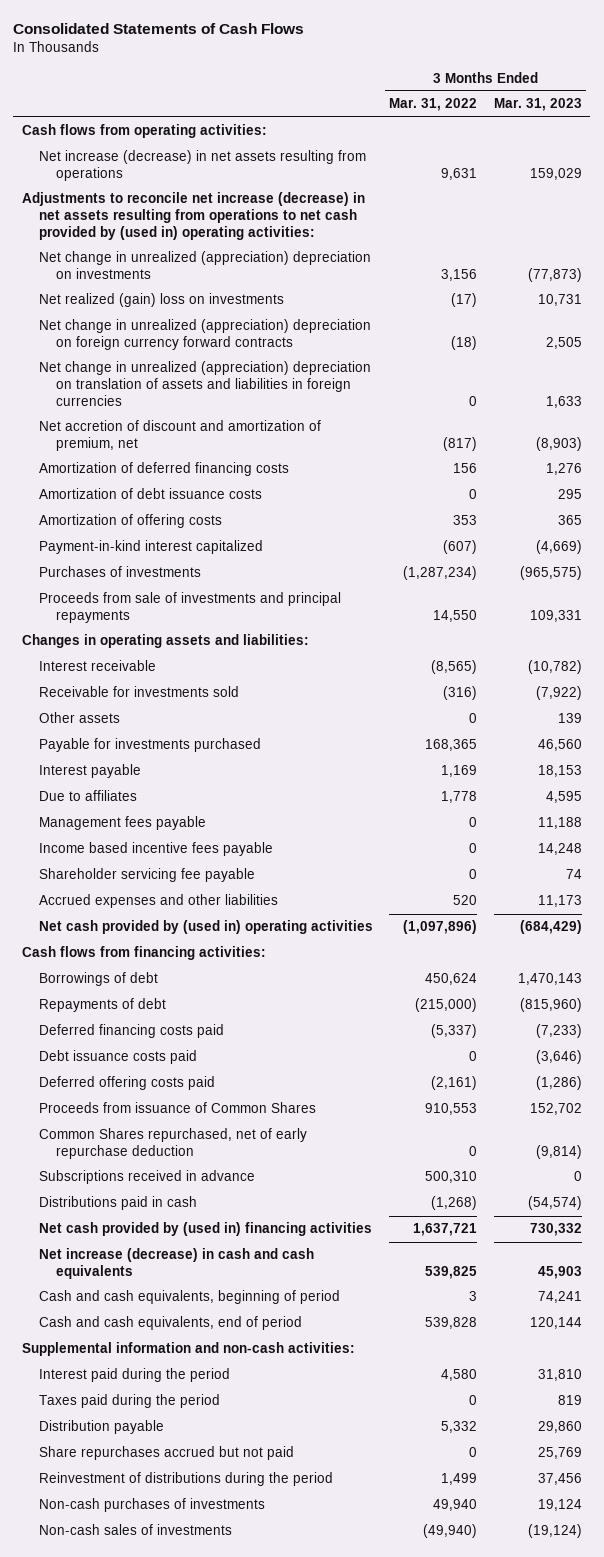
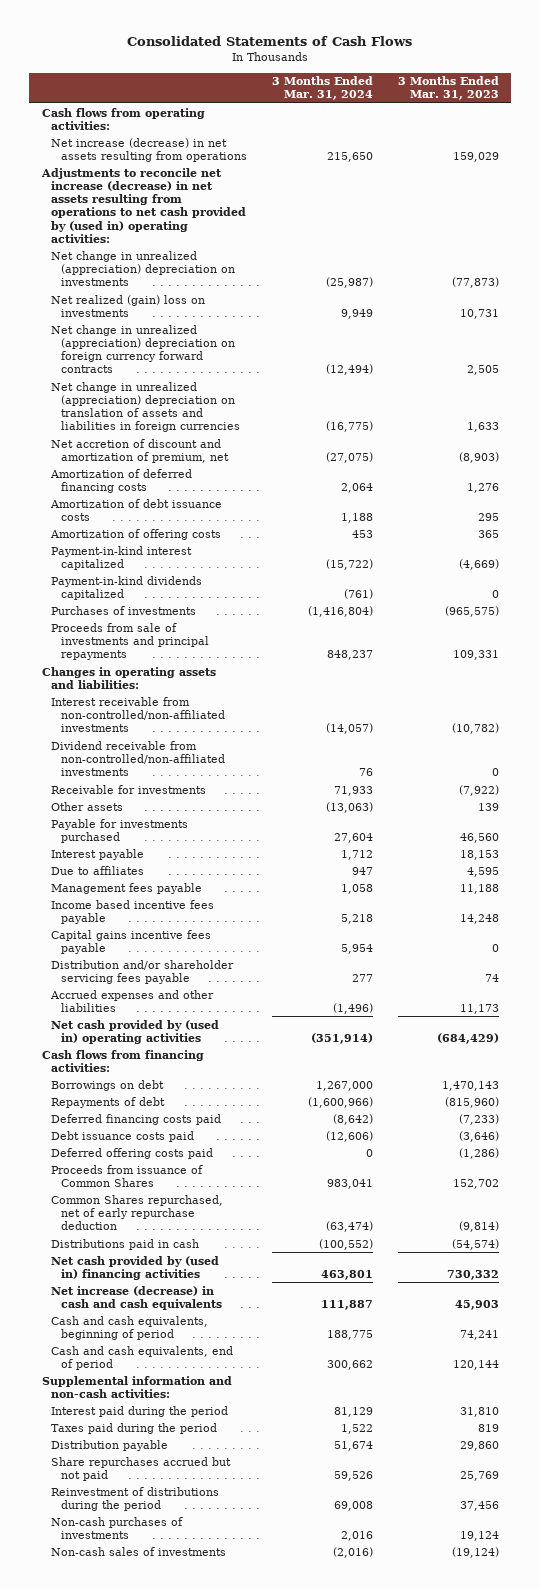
- | 3 Months Ended Mar. 31, 2022 | 3 Months Ended Mar. 31, 2023
+ | 3 Months Ended Mar. 31, 2024 | 3 Months Ended Mar. 31, 2023
+ Payment-in-kind dividends capitalized | (761) | 0
- Interest receivable | (8,565) | (10,782)
- Receivable for investments sold | (316) | (7,922)
+ Interest receivable from non-controlled/non-affiliated investments | (14,057) | (10,782)
+ Dividend receivable from non-controlled/non-affiliated investments | 76 | 0
+ Receivable for investments | 71,933 | (7,922)
- Shareholder servicing fee payable | 0 | 74
+ Capital gains incentive fees payable | 5,954 | 0
+ Distribution and/or shareholder servicing fees payable | 277 | 74
- Borrowings of debt | 450,624 | 1,470,143
+ Borrowings on debt | 1,267,000 | 1,470,143
- Subscriptions received in advance | 500,310 | 0

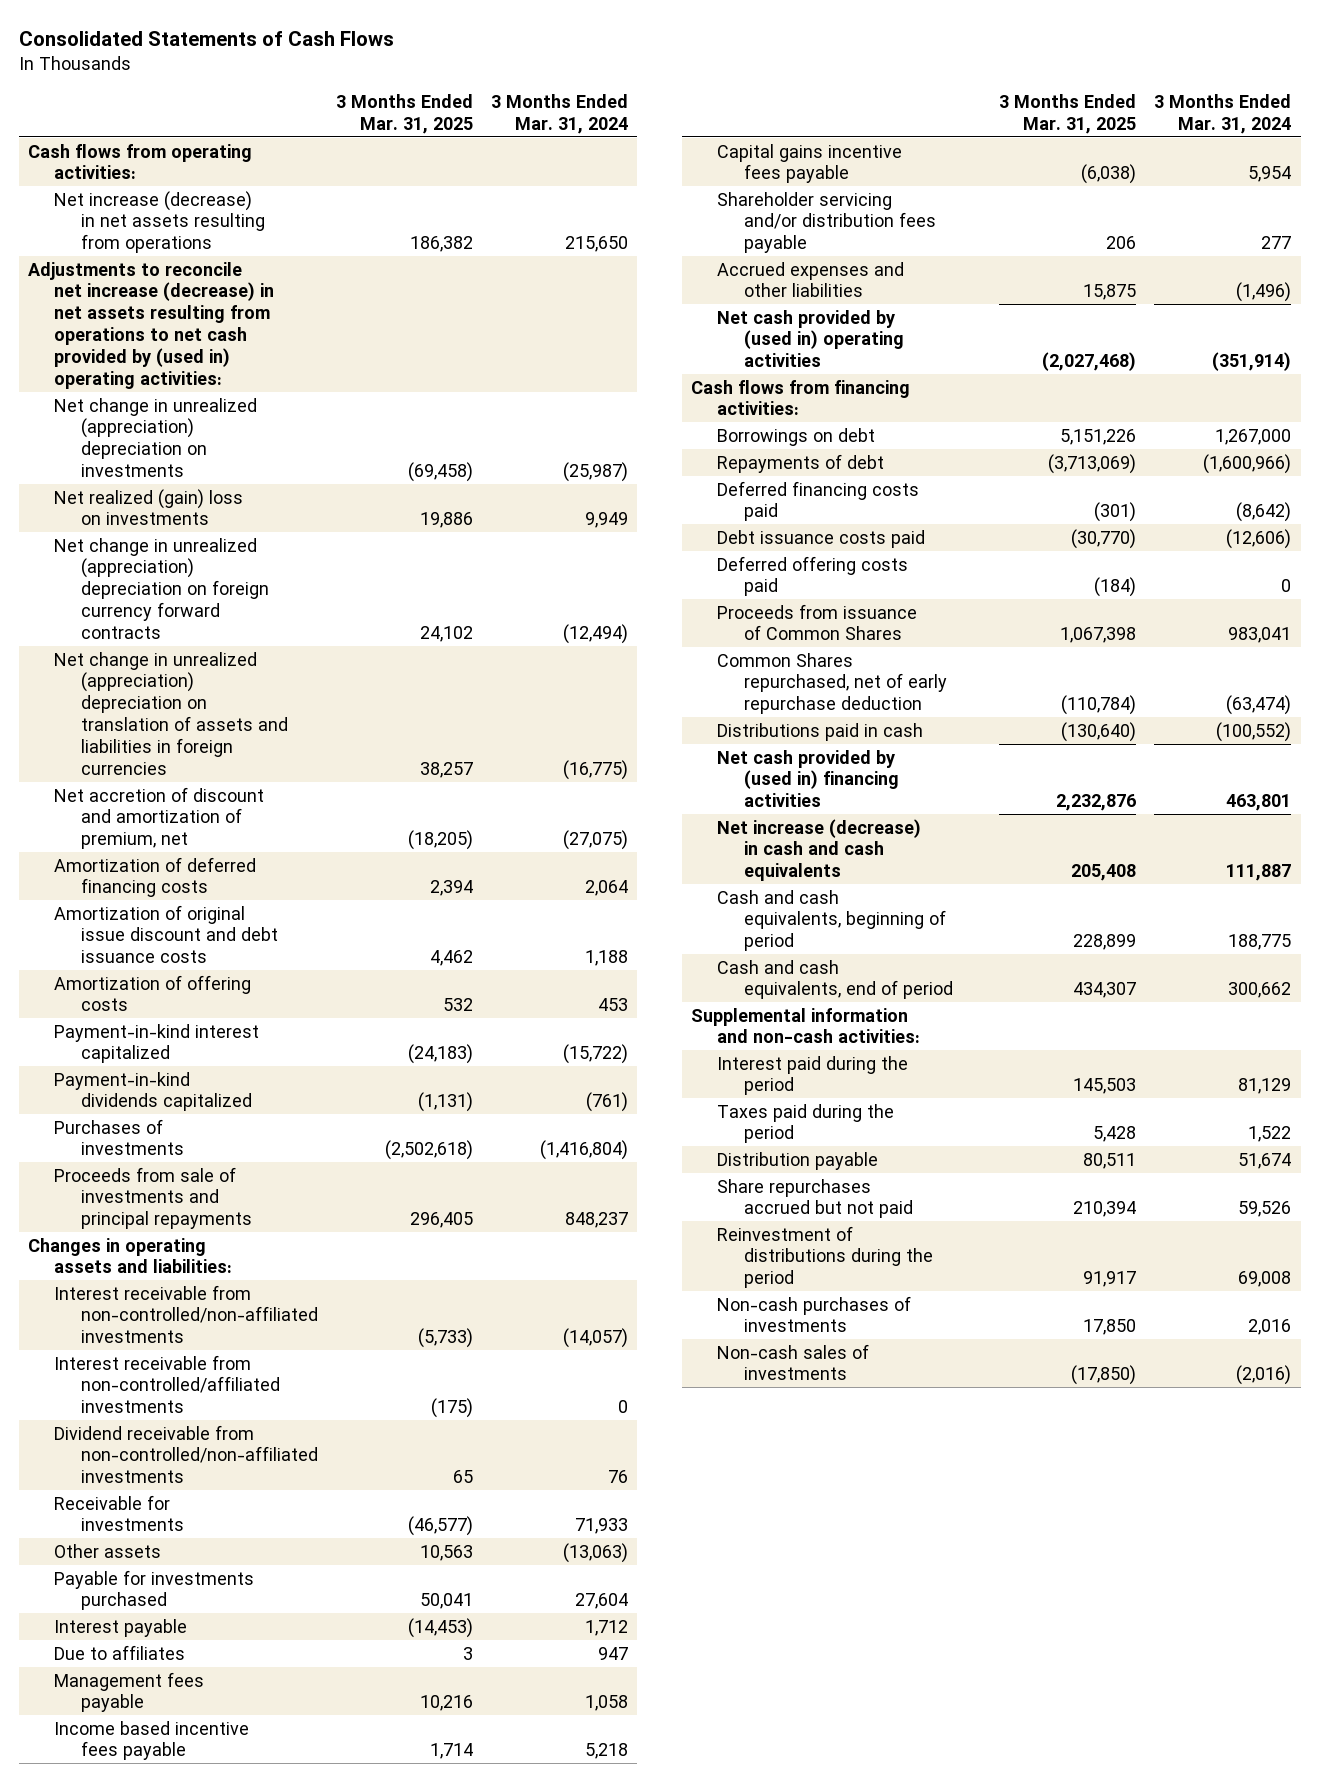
- | 3 Months Ended Mar. 31, 2024 | 3 Months Ended Mar. 31, 2023
+ | 3 Months Ended Mar. 31, 2025 | 3 Months Ended Mar. 31, 2024
- Amortization of debt issuance costs | 1,188 | 295
+ Amortization of original issue discount and debt issuance costs | 4,462 | 1,188
+ Interest receivable from non-controlled/affiliated investments | (175) | 0
- Distribution and/or shareholder servicing fees payable | 277 | 74
+ Shareholder servicing and/or distribution fees payable | 206 | 277

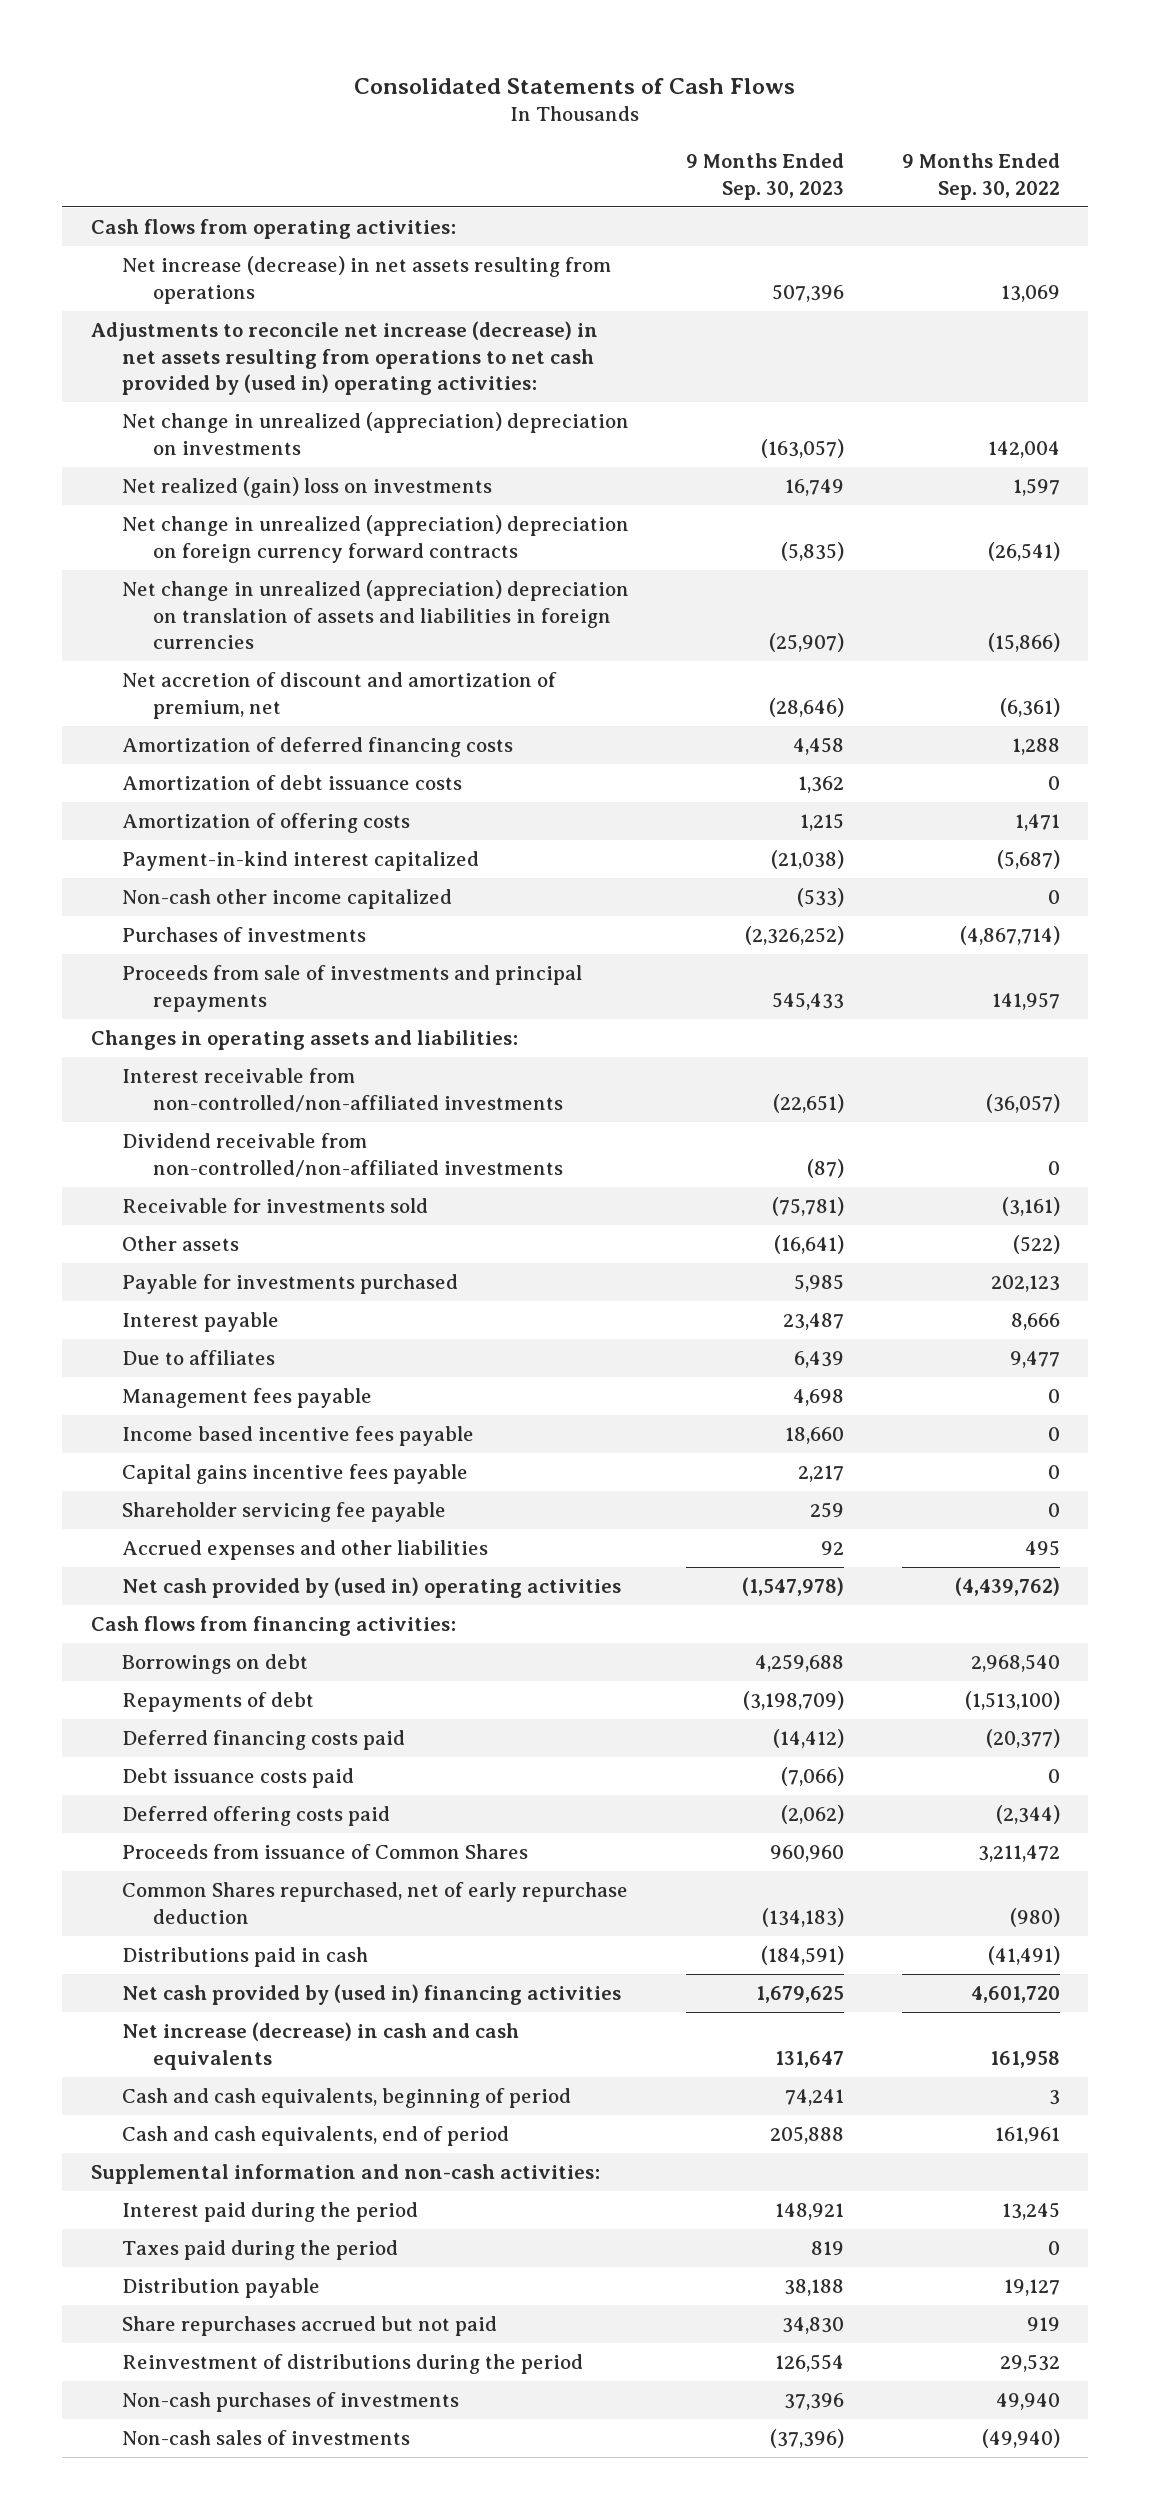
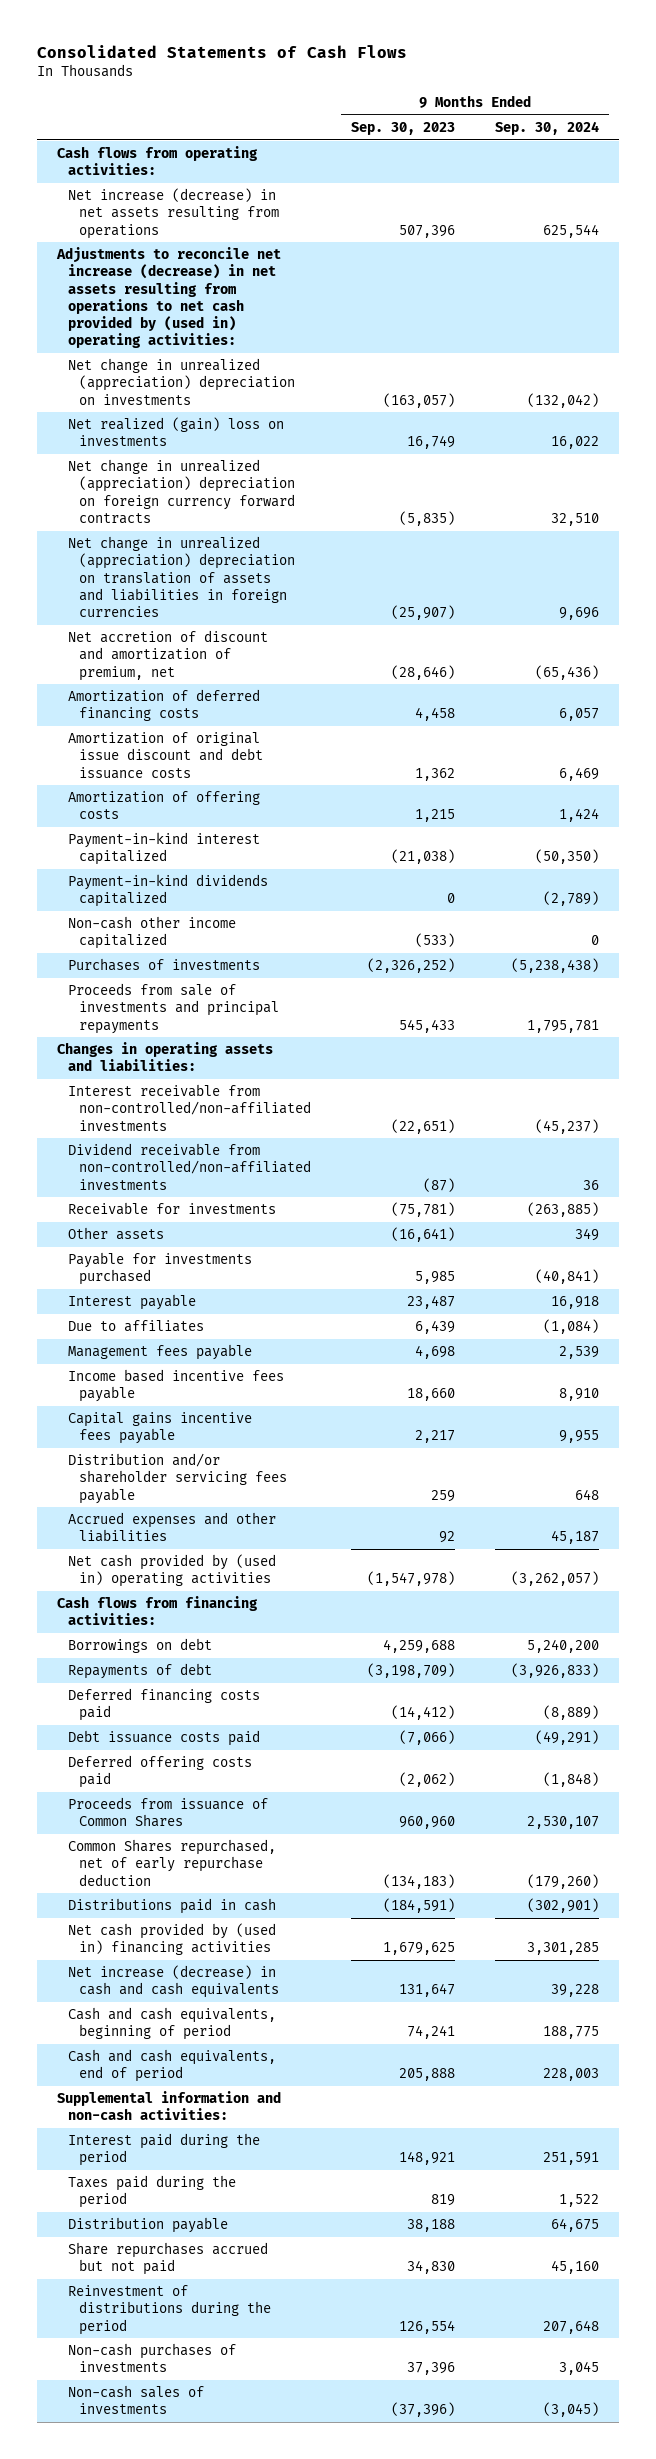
- | 9 Months Ended Sep. 30, 2023 | 9 Months Ended Sep. 30, 2022
+ | 9 Months Ended Sep. 30, 2023 | 9 Months Ended Sep. 30, 2024
- Amortization of debt issuance costs | 1,362 | 0
+ Amortization of original issue discount and debt issuance costs | 1,362 | 6,469
+ Payment-in-kind dividends capitalized | 0 | (2,789)
- Receivable for investments sold | (75,781) | (3,161)
+ Receivable for investments | (75,781) | (263,885)
- Shareholder servicing fee payable | 259 | 0
+ Distribution and/or shareholder servicing fees payable | 259 | 648

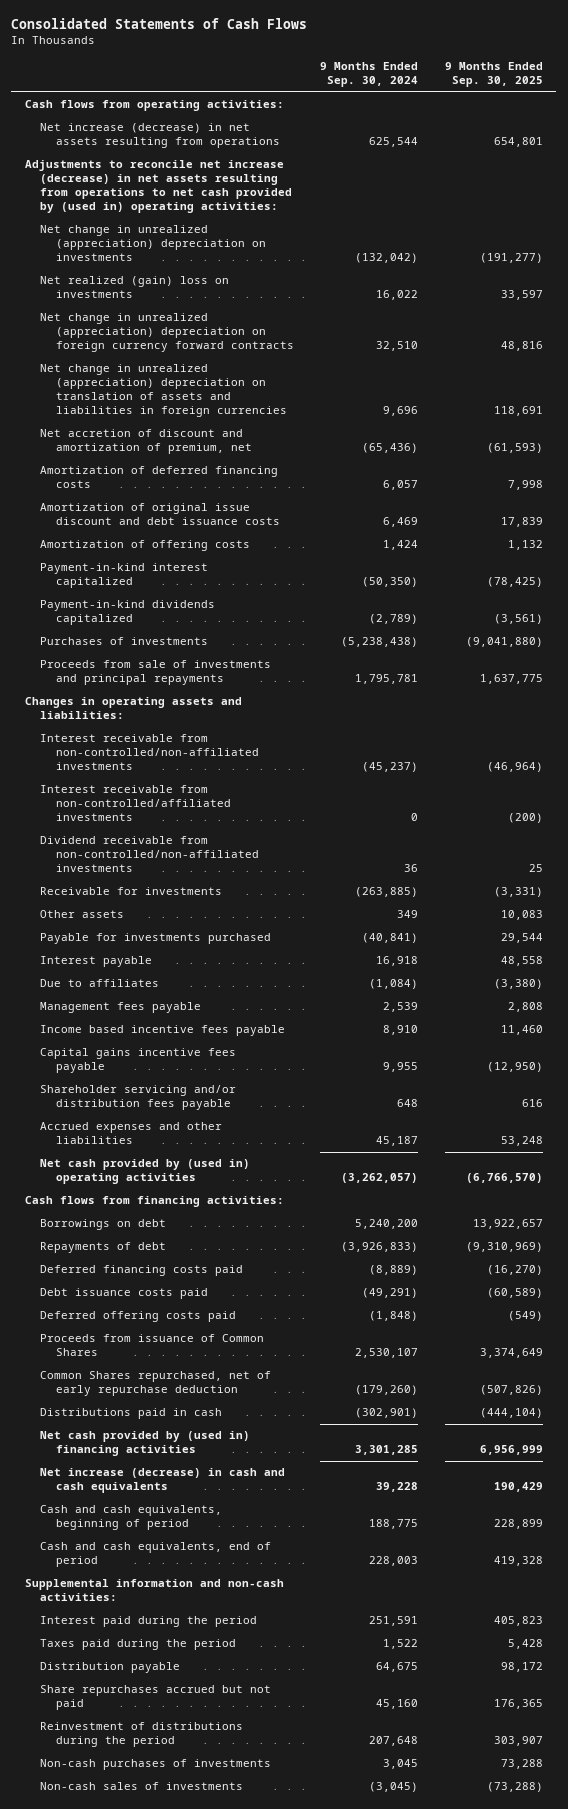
- | 9 Months Ended Sep. 30, 2023 | 9 Months Ended Sep. 30, 2024
+ | 9 Months Ended Sep. 30, 2024 | 9 Months Ended Sep. 30, 2025
- Non-cash other income capitalized | (533) | 0
+ Interest receivable from non-controlled/affiliated investments | 0 | (200)
- Distribution and/or shareholder servicing fees payable | 259 | 648
+ Shareholder servicing and/or distribution fees payable | 648 | 616

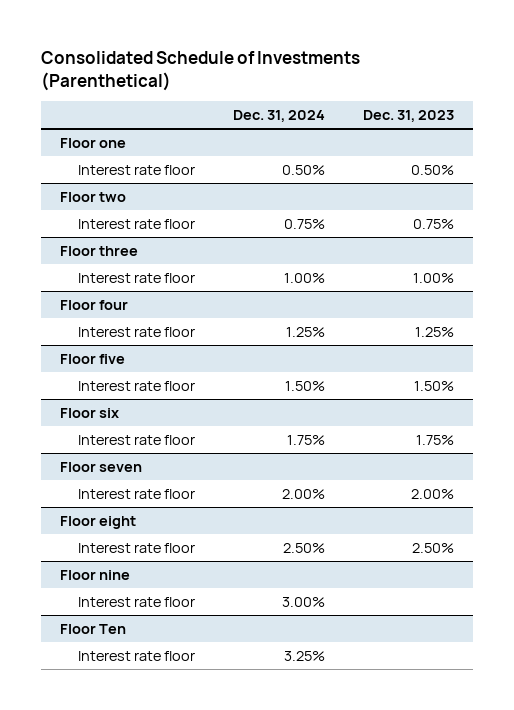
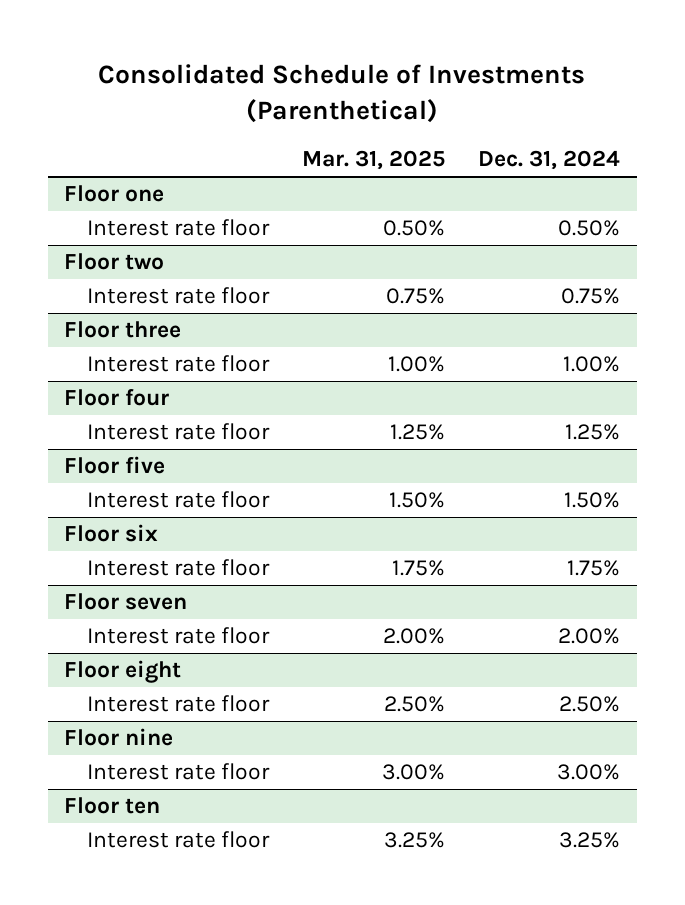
- | Dec. 31, 2024 | Dec. 31, 2023
+ | Mar. 31, 2025 | Dec. 31, 2024
- Floor Ten
+ Floor ten

